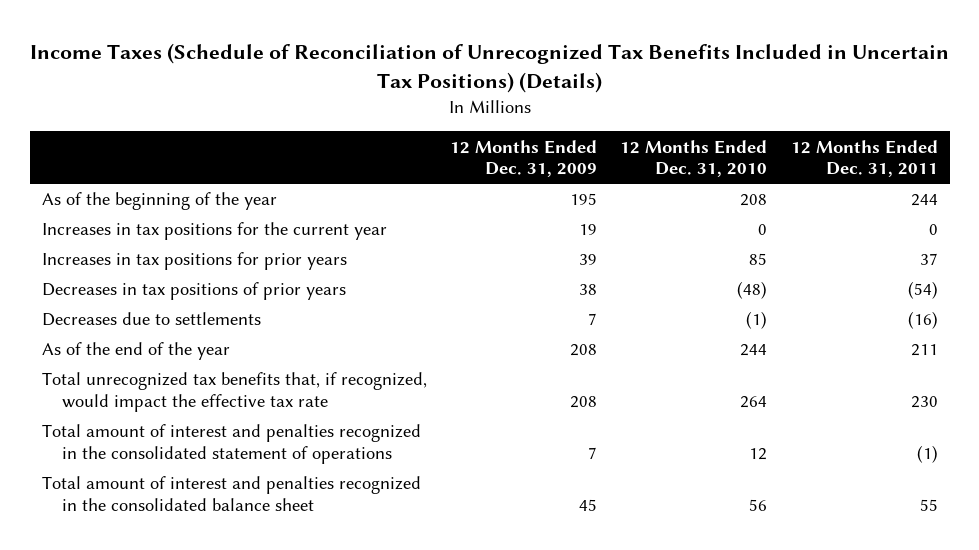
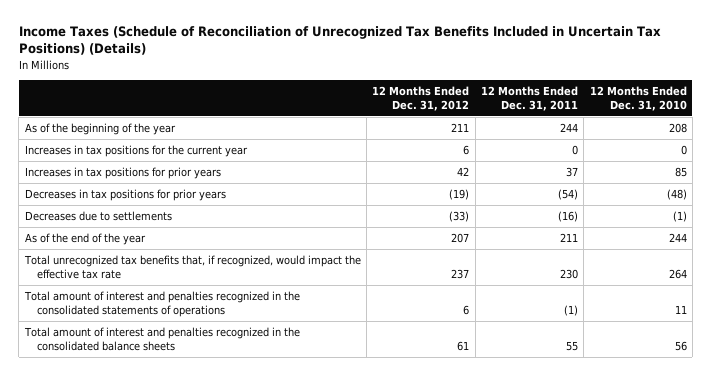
- | 12 Months Ended Dec. 31, 2009 | 12 Months Ended Dec. 31, 2010 | 12 Months Ended Dec. 31, 2011
+ | 12 Months Ended Dec. 31, 2012 | 12 Months Ended Dec. 31, 2011 | 12 Months Ended Dec. 31, 2010
- Decreases in tax positions of prior years | 38 | (48) | (54)
+ Decreases in tax positions for prior years | (19) | (54) | (48)
- Total amount of interest and penalties recognized in the consolidated statement of operations | 7 | 12 | (1)
- Total amount of interest and penalties recognized in the consolidated balance sheet | 45 | 56 | 55
+ Total amount of interest and penalties recognized in the consolidated statements of operations | 6 | (1) | 11
+ Total amount of interest and penalties recognized in the consolidated balance sheets | 61 | 55 | 56

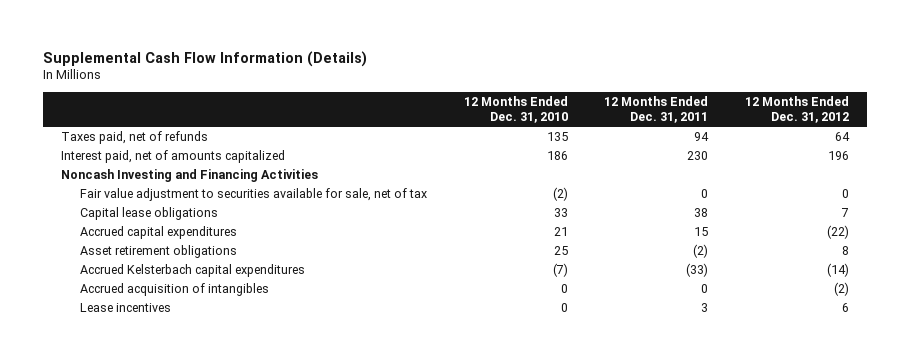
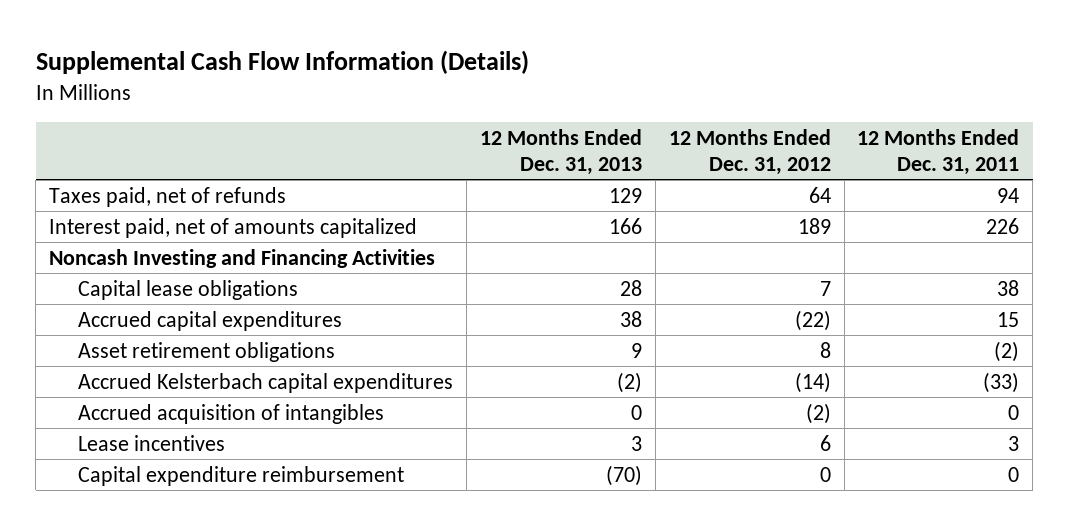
- | 12 Months Ended Dec. 31, 2010 | 12 Months Ended Dec. 31, 2011 | 12 Months Ended Dec. 31, 2012
+ | 12 Months Ended Dec. 31, 2013 | 12 Months Ended Dec. 31, 2012 | 12 Months Ended Dec. 31, 2011
- Interest paid, net of amounts capitalized | 186 | 230 | 196
+ Interest paid, net of amounts capitalized | 166 | 189 | 226
- Fair value adjustment to securities available for sale, net of tax | (2) | 0 | 0
+ Capital expenditure reimbursement | (70) | 0 | 0

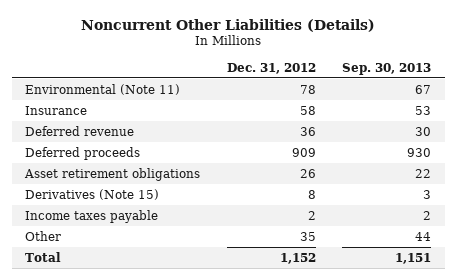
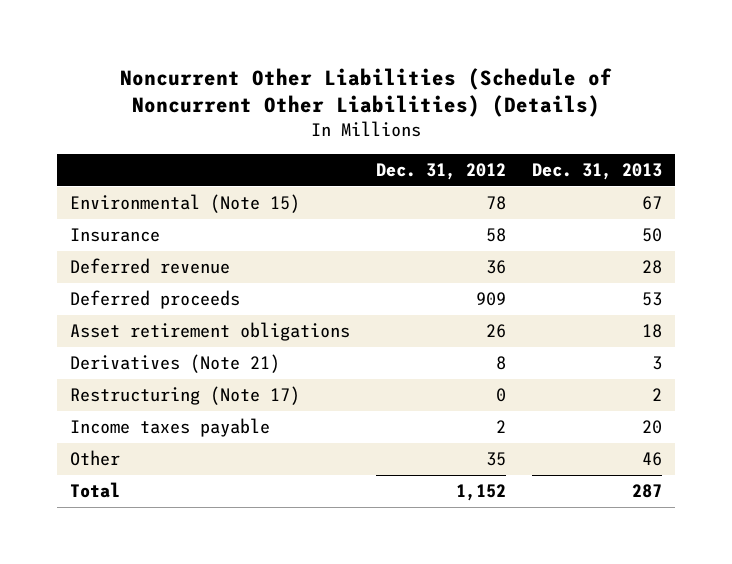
- Noncurrent Other Liabilities (Details)
+ Noncurrent Other Liabilities (Schedule of Noncurrent Other Liabilities) (Details)
- | Dec. 31, 2012 | Sep. 30, 2013
+ | Dec. 31, 2012 | Dec. 31, 2013
- Environmental (Note 11) | 78 | 67
+ Environmental (Note 15) | 78 | 67
- Derivatives (Note 15) | 8 | 3
+ Derivatives (Note 21) | 8 | 3
+ Restructuring (Note 17) | 0 | 2

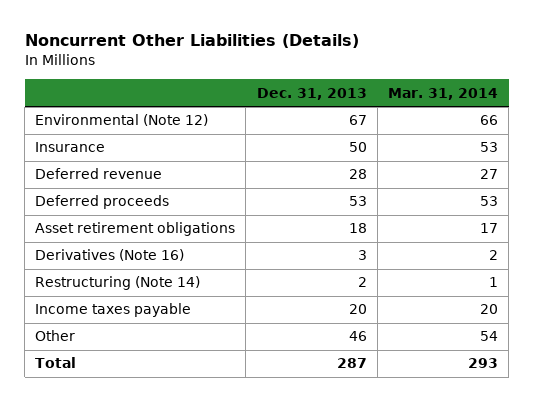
- Noncurrent Other Liabilities (Schedule of Noncurrent Other Liabilities) (Details)
+ Noncurrent Other Liabilities (Details)
- | Dec. 31, 2012 | Dec. 31, 2013
+ | Dec. 31, 2013 | Mar. 31, 2014
- Environmental (Note 15) | 78 | 67
+ Environmental (Note 12) | 67 | 66
- Derivatives (Note 21) | 8 | 3
- Restructuring (Note 17) | 0 | 2
+ Derivatives (Note 16) | 3 | 2
+ Restructuring (Note 14) | 2 | 1

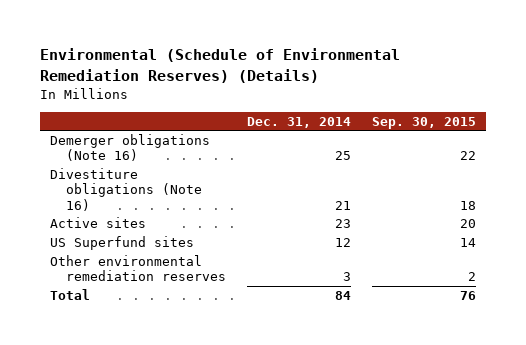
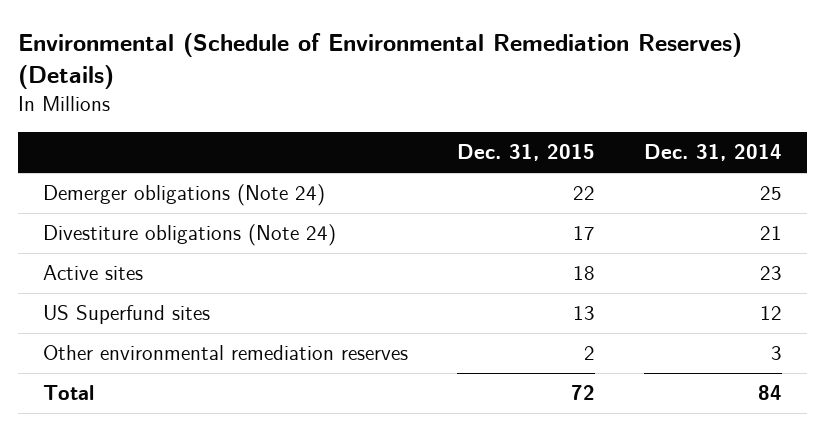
- | Dec. 31, 2014 | Sep. 30, 2015
+ | Dec. 31, 2015 | Dec. 31, 2014
- Demerger obligations (Note 16) | 25 | 22
- Divestiture obligations (Note 16) | 21 | 18
+ Demerger obligations (Note 24) | 22 | 25
+ Divestiture obligations (Note 24) | 17 | 21

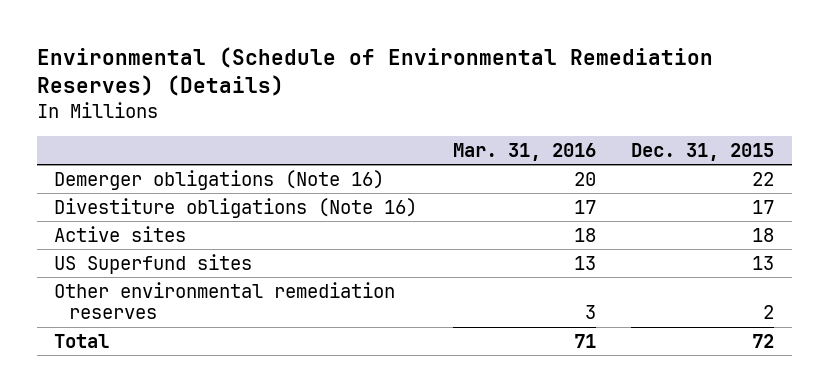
- | Dec. 31, 2015 | Dec. 31, 2014
+ | Mar. 31, 2016 | Dec. 31, 2015
- Demerger obligations (Note 24) | 22 | 25
- Divestiture obligations (Note 24) | 17 | 21
+ Demerger obligations (Note 16) | 20 | 22
+ Divestiture obligations (Note 16) | 17 | 17

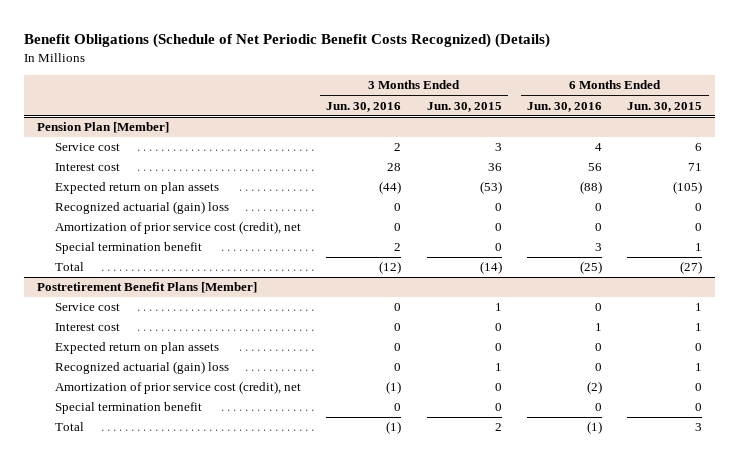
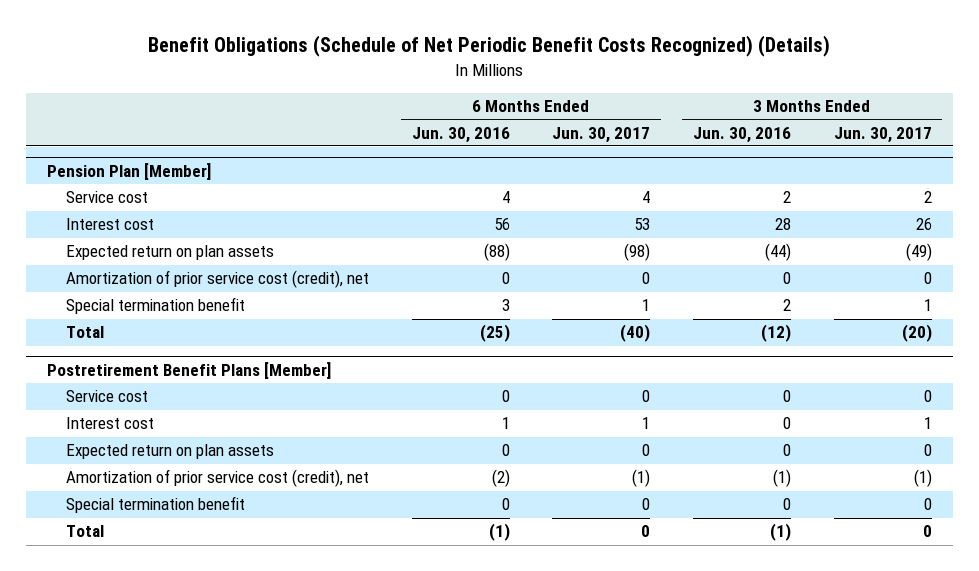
- | 3 Months Ended Jun. 30, 2016 | 3 Months Ended Jun. 30, 2015 | 6 Months Ended Jun. 30, 2016 | 6 Months Ended Jun. 30, 2015
+ | 6 Months Ended Jun. 30, 2016 | 6 Months Ended Jun. 30, 2017 | 3 Months Ended Jun. 30, 2016 | 3 Months Ended Jun. 30, 2017
@ Pension Plan [Member]
- Recognized actuarial (gain) loss | 0 | 0 | 0 | 0
@ Postretirement Benefit Plans [Member]
- Recognized actuarial (gain) loss | 0 | 1 | 0 | 1

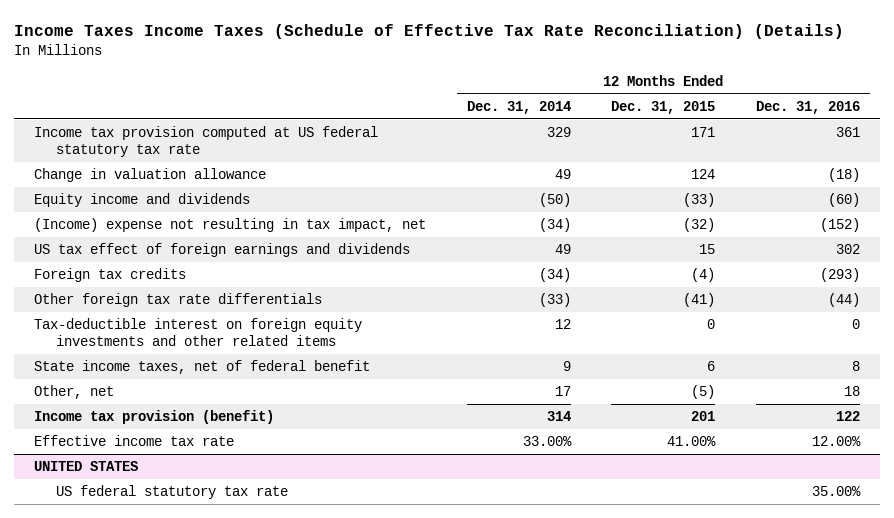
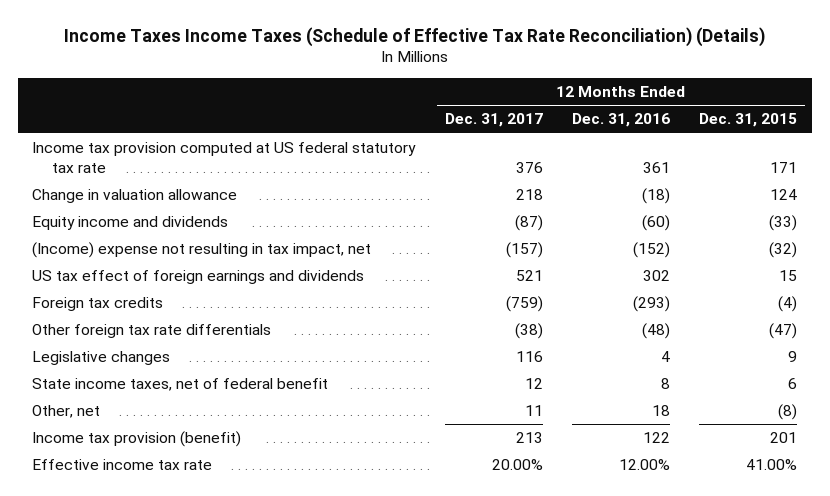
- | 12 Months Ended Dec. 31, 2014 | 12 Months Ended Dec. 31, 2015 | 12 Months Ended Dec. 31, 2016
+ | 12 Months Ended Dec. 31, 2017 | 12 Months Ended Dec. 31, 2016 | 12 Months Ended Dec. 31, 2015
- Other foreign tax rate differentials | (33) | (41) | (44)
- Tax-deductible interest on foreign equity investments and other related items | 12 | 0 | 0
+ Other foreign tax rate differentials | (38) | (48) | (47)
+ Legislative changes | 116 | 4 | 9
- Other, net | 17 | (5) | 18
+ Other, net | 11 | 18 | (8)
- UNITED STATES
- US federal statutory tax rate | | | 35.00%

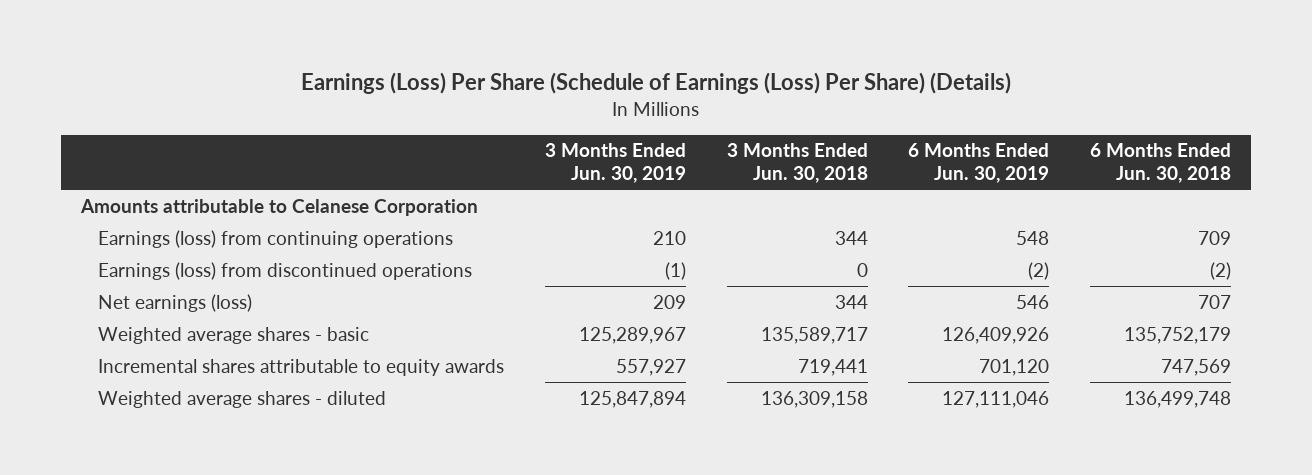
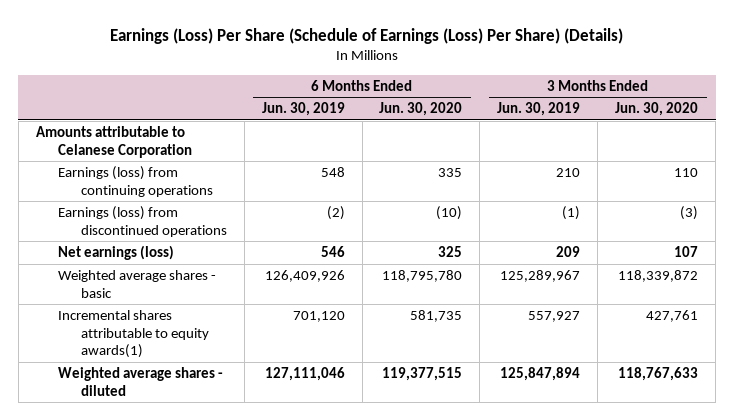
- | 3 Months Ended Jun. 30, 2019 | 3 Months Ended Jun. 30, 2018 | 6 Months Ended Jun. 30, 2019 | 6 Months Ended Jun. 30, 2018
+ | 6 Months Ended Jun. 30, 2019 | 6 Months Ended Jun. 30, 2020 | 3 Months Ended Jun. 30, 2019 | 3 Months Ended Jun. 30, 2020
- Incremental shares attributable to equity awards | 557,927 | 719,441 | 701,120 | 747,569
+ Incremental shares attributable to equity awards(1) | 701,120 | 581,735 | 557,927 | 427,761

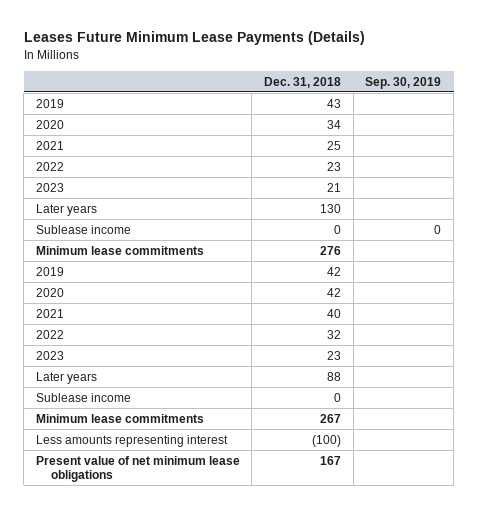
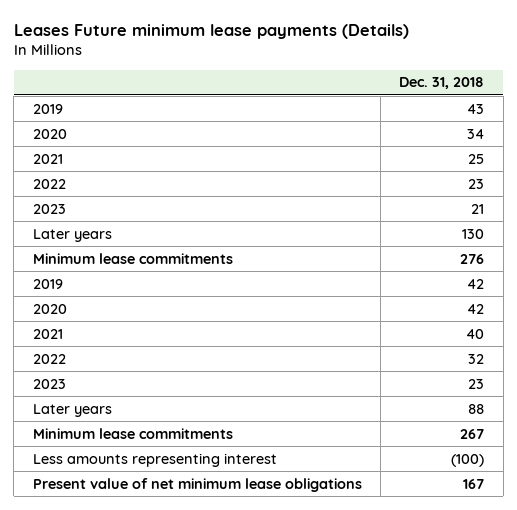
- Leases Future Minimum Lease Payments (Details)
+ Leases Future minimum lease payments (Details)
- | Dec. 31, 2018 | Sep. 30, 2019
+ | Dec. 31, 2018
- Sublease income | 0 | 0
- Sublease income | 0 |

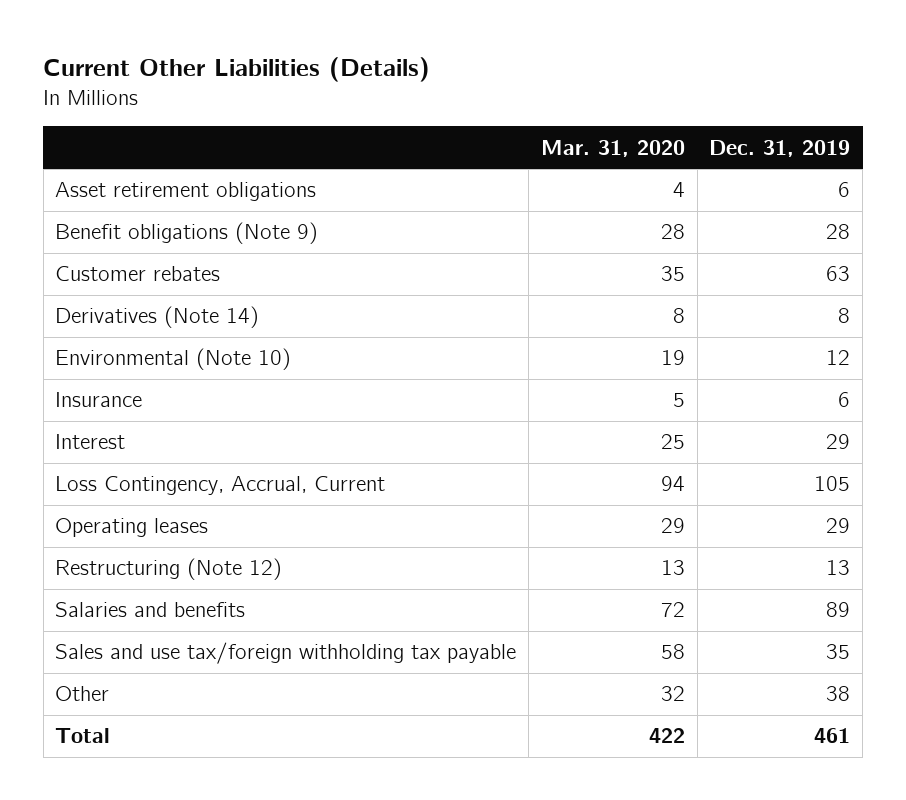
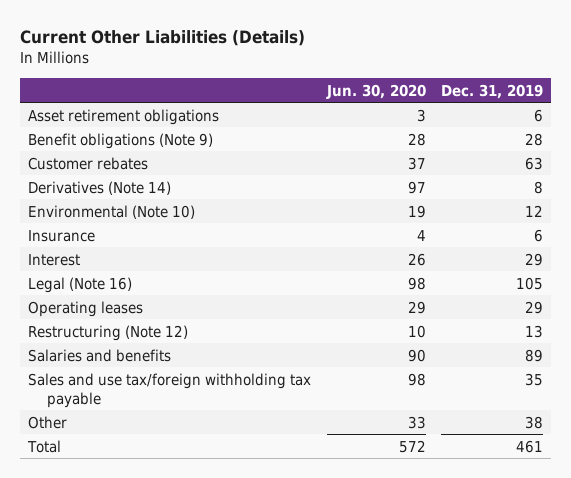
- | Mar. 31, 2020 | Dec. 31, 2019
+ | Jun. 30, 2020 | Dec. 31, 2019
- Loss Contingency, Accrual, Current | 94 | 105
+ Legal (Note 16) | 98 | 105

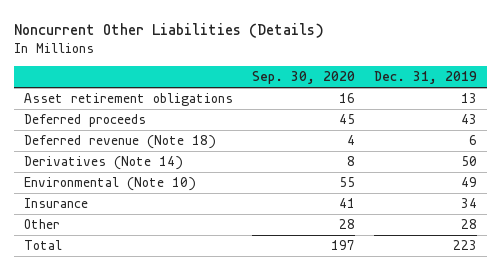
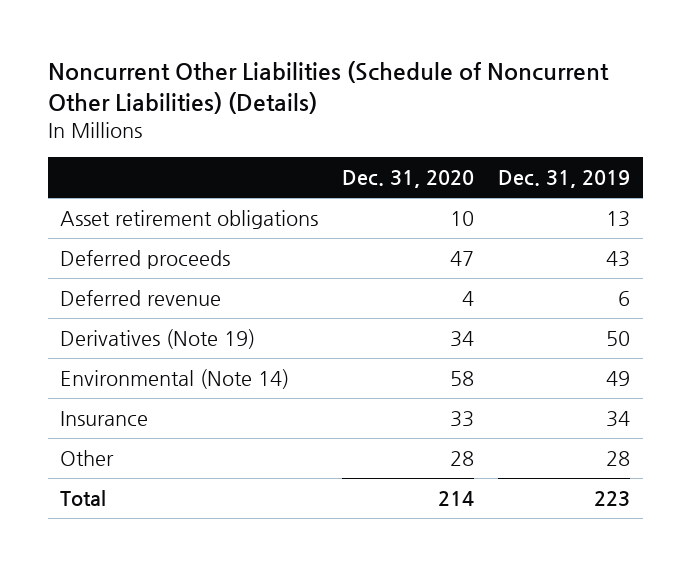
- Noncurrent Other Liabilities (Details)
+ Noncurrent Other Liabilities (Schedule of Noncurrent Other Liabilities) (Details)
- | Sep. 30, 2020 | Dec. 31, 2019
+ | Dec. 31, 2020 | Dec. 31, 2019
- Deferred revenue (Note 18) | 4 | 6
- Derivatives (Note 14) | 8 | 50
- Environmental (Note 10) | 55 | 49
+ Deferred revenue | 4 | 6
+ Derivatives (Note 19) | 34 | 50
+ Environmental (Note 14) | 58 | 49

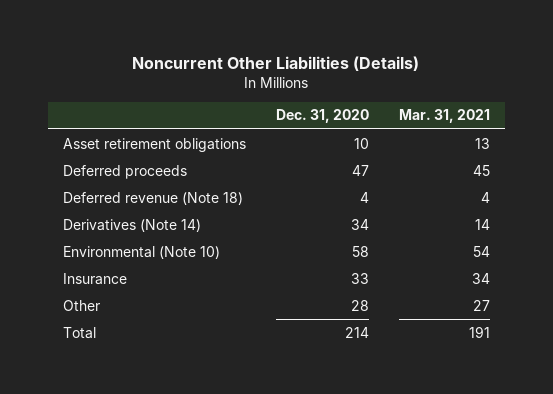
- Noncurrent Other Liabilities (Schedule of Noncurrent Other Liabilities) (Details)
+ Noncurrent Other Liabilities (Details)
- | Dec. 31, 2020 | Dec. 31, 2019
+ | Dec. 31, 2020 | Mar. 31, 2021
- Deferred revenue | 4 | 6
- Derivatives (Note 19) | 34 | 50
- Environmental (Note 14) | 58 | 49
+ Deferred revenue (Note 18) | 4 | 4
+ Derivatives (Note 14) | 34 | 14
+ Environmental (Note 10) | 58 | 54

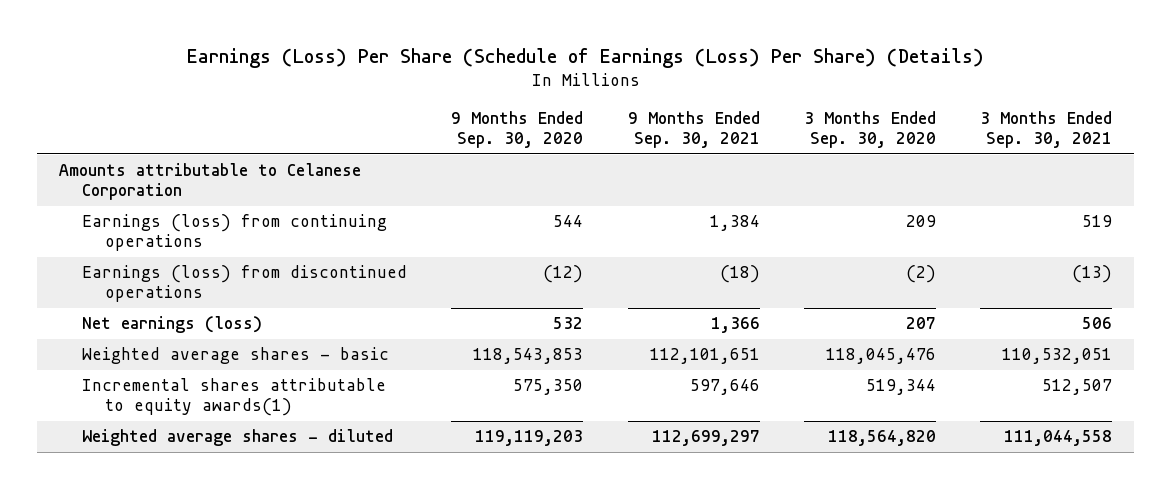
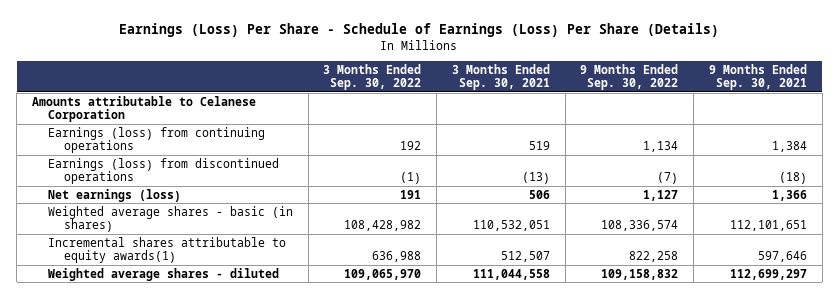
- Earnings (Loss) Per Share (Schedule of Earnings (Loss) Per Share) (Details)
+ Earnings (Loss) Per Share - Schedule of Earnings (Loss) Per Share (Details)
- | 9 Months Ended Sep. 30, 2020 | 9 Months Ended Sep. 30, 2021 | 3 Months Ended Sep. 30, 2020 | 3 Months Ended Sep. 30, 2021
+ | 3 Months Ended Sep. 30, 2022 | 3 Months Ended Sep. 30, 2021 | 9 Months Ended Sep. 30, 2022 | 9 Months Ended Sep. 30, 2021
- Weighted average shares - basic | 118,543,853 | 112,101,651 | 118,045,476 | 110,532,051
+ Weighted average shares - basic (in shares) | 108,428,982 | 110,532,051 | 108,336,574 | 112,101,651

